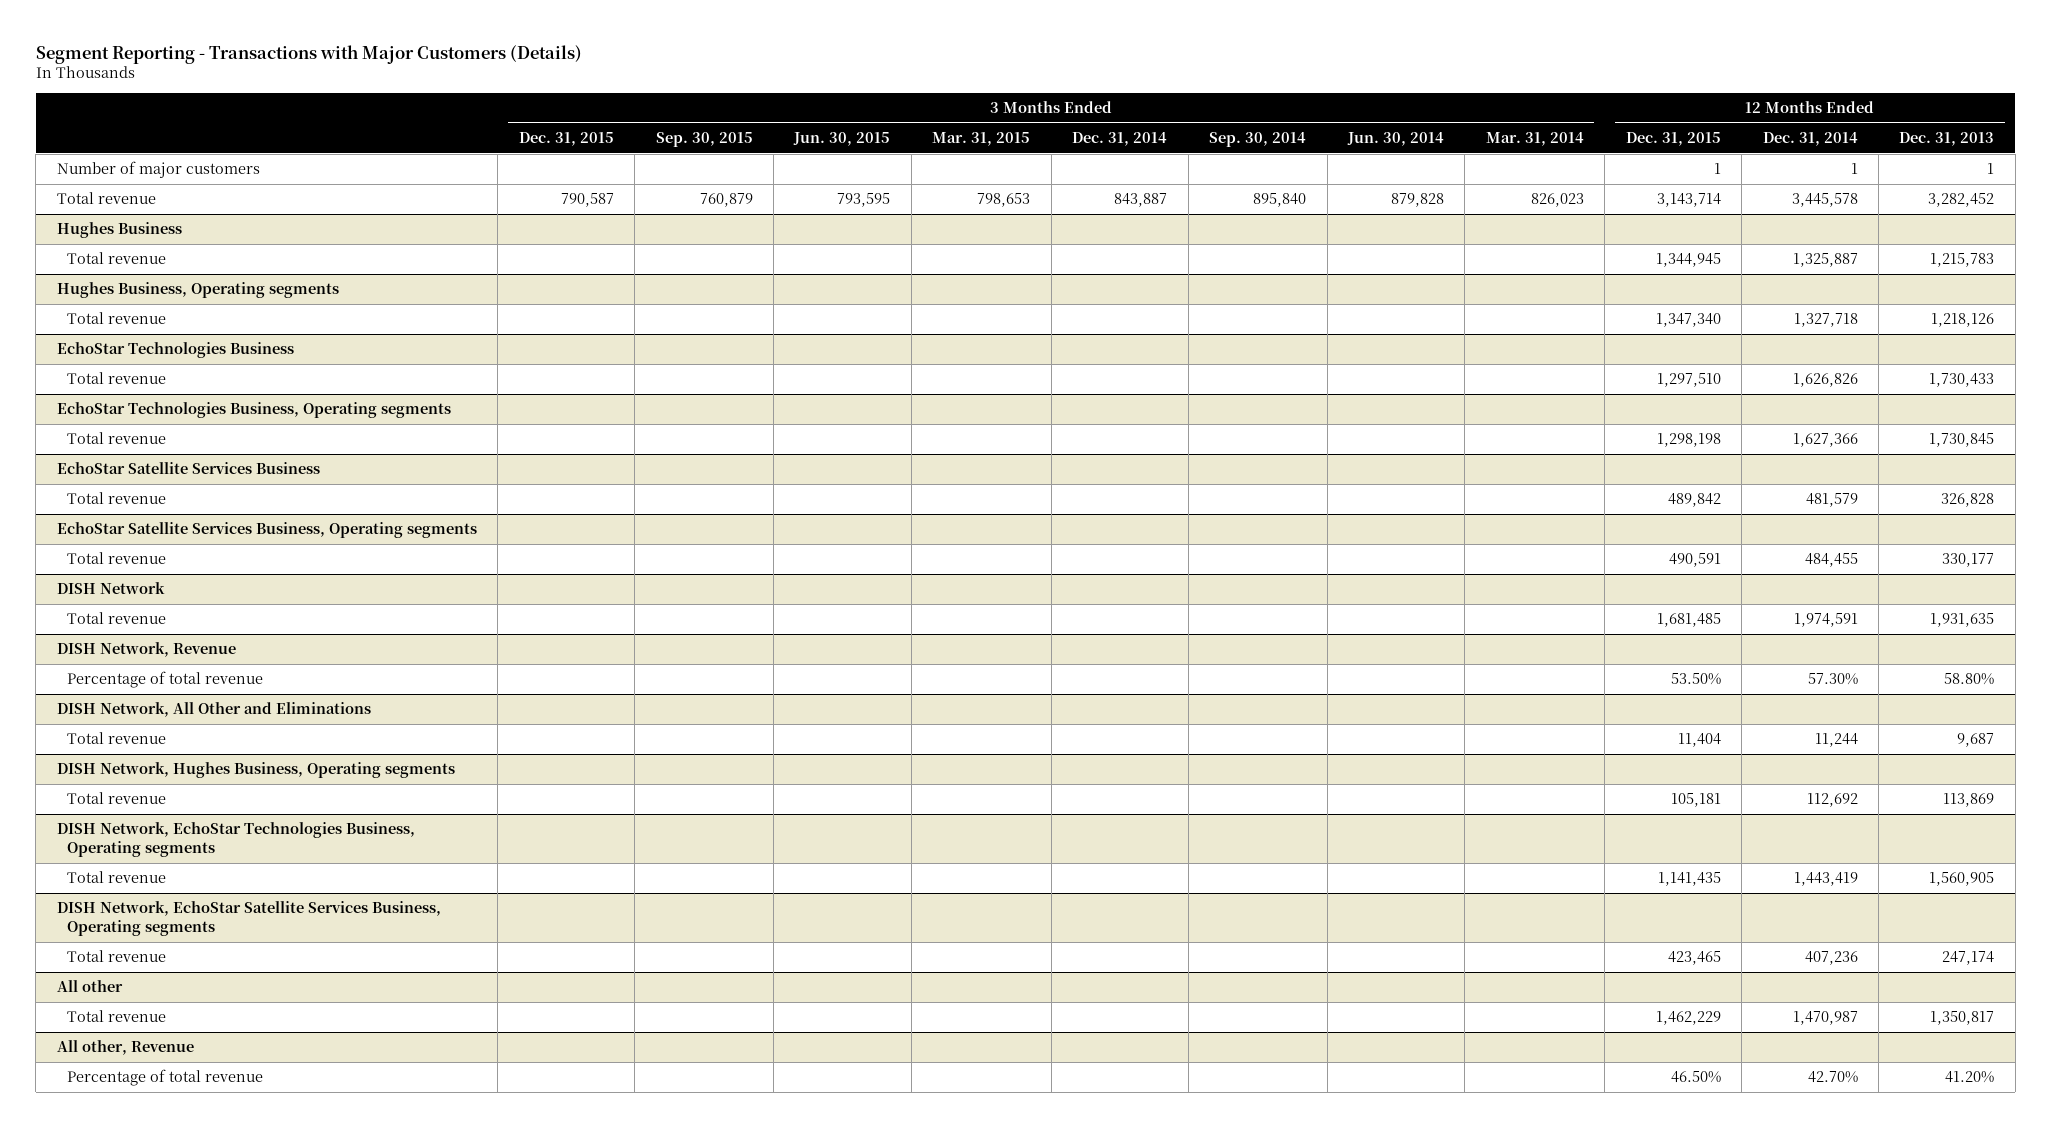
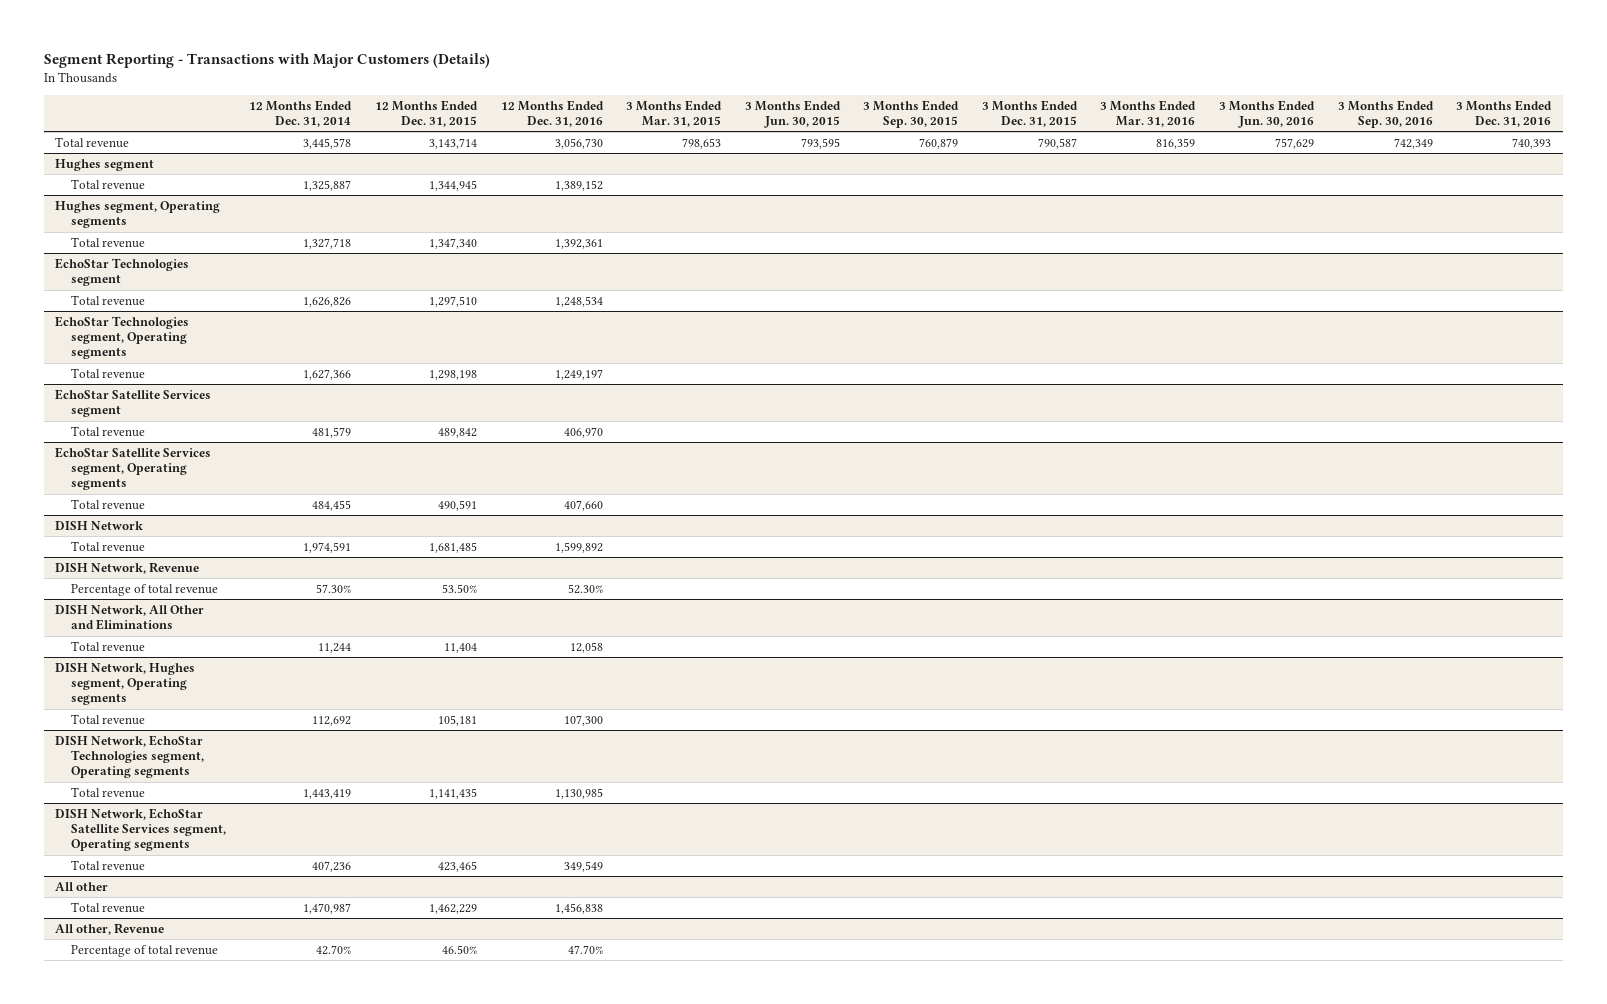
- | 3 Months Ended Dec. 31, 2015 | 3 Months Ended Sep. 30, 2015 | 3 Months Ended Jun. 30, 2015 | 3 Months Ended Mar. 31, 2015 | 3 Months Ended Dec. 31, 2014 | 3 Months Ended Sep. 30, 2014 | 3 Months Ended Jun. 30, 2014 | 3 Months Ended Mar. 31, 2014 | 12 Months Ended Dec. 31, 2015 | 12 Months Ended Dec. 31, 2014 | 12 Months Ended Dec. 31, 2013
+ | 12 Months Ended Dec. 31, 2014 | 12 Months Ended Dec. 31, 2015 | 12 Months Ended Dec. 31, 2016 | 3 Months Ended Mar. 31, 2015 | 3 Months Ended Jun. 30, 2015 | 3 Months Ended Sep. 30, 2015 | 3 Months Ended Dec. 31, 2015 | 3 Months Ended Mar. 31, 2016 | 3 Months Ended Jun. 30, 2016 | 3 Months Ended Sep. 30, 2016 | 3 Months Ended Dec. 31, 2016
- Number of major customers | | | | | | | | | 1 | 1 | 1
- Hughes Business
+ Hughes segment
- Hughes Business, Operating segments
+ Hughes segment, Operating segments
- EchoStar Technologies Business
+ EchoStar Technologies segment
- EchoStar Technologies Business, Operating segments
+ EchoStar Technologies segment, Operating segments
- EchoStar Satellite Services Business
+ EchoStar Satellite Services segment
- EchoStar Satellite Services Business, Operating segments
+ EchoStar Satellite Services segment, Operating segments
- DISH Network, Hughes Business, Operating segments
+ DISH Network, Hughes segment, Operating segments
- DISH Network, EchoStar Technologies Business, Operating segments
+ DISH Network, EchoStar Technologies segment, Operating segments
- DISH Network, EchoStar Satellite Services Business, Operating segments
+ DISH Network, EchoStar Satellite Services segment, Operating segments

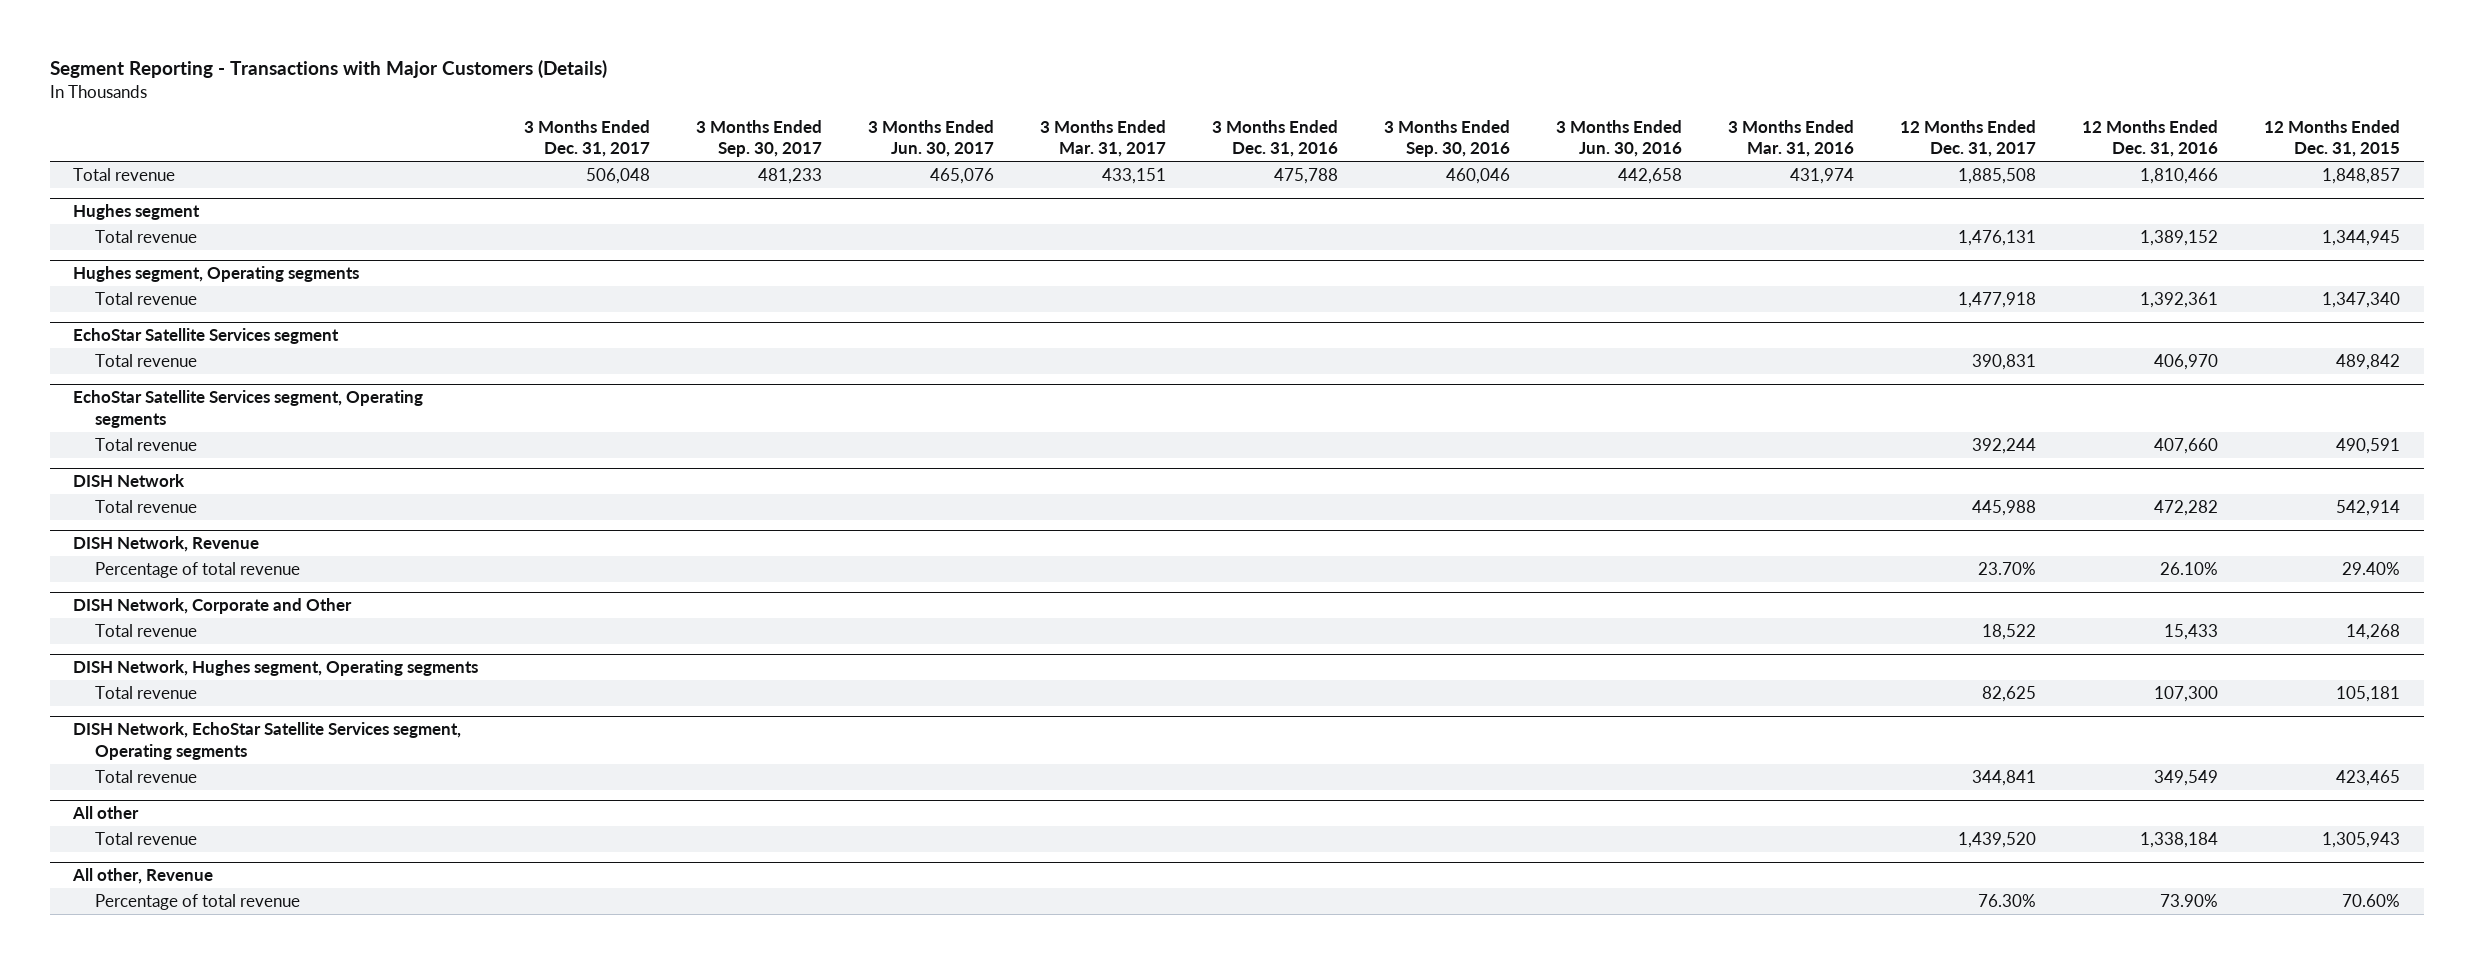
- | 12 Months Ended Dec. 31, 2014 | 12 Months Ended Dec. 31, 2015 | 12 Months Ended Dec. 31, 2016 | 3 Months Ended Mar. 31, 2015 | 3 Months Ended Jun. 30, 2015 | 3 Months Ended Sep. 30, 2015 | 3 Months Ended Dec. 31, 2015 | 3 Months Ended Mar. 31, 2016 | 3 Months Ended Jun. 30, 2016 | 3 Months Ended Sep. 30, 2016 | 3 Months Ended Dec. 31, 2016
+ | 3 Months Ended Dec. 31, 2017 | 3 Months Ended Sep. 30, 2017 | 3 Months Ended Jun. 30, 2017 | 3 Months Ended Mar. 31, 2017 | 3 Months Ended Dec. 31, 2016 | 3 Months Ended Sep. 30, 2016 | 3 Months Ended Jun. 30, 2016 | 3 Months Ended Mar. 31, 2016 | 12 Months Ended Dec. 31, 2017 | 12 Months Ended Dec. 31, 2016 | 12 Months Ended Dec. 31, 2015
- Total revenue | 3,445,578 | 3,143,714 | 3,056,730 | 798,653 | 793,595 | 760,879 | 790,587 | 816,359 | 757,629 | 742,349 | 740,393
+ Total revenue | 506,048 | 481,233 | 465,076 | 433,151 | 475,788 | 460,046 | 442,658 | 431,974 | 1,885,508 | 1,810,466 | 1,848,857
- EchoStar Technologies segment
- Total revenue | 1,626,826 | 1,297,510 | 1,248,534 | | | | | | | |
- EchoStar Technologies segment, Operating segments
- Total revenue | 1,627,366 | 1,298,198 | 1,249,197 | | | | | | | |
@ DISH Network
- Total revenue | 1,974,591 | 1,681,485 | 1,599,892 | | | | | | | |
+ Total revenue | | | | | | | | | 445,988 | 472,282 | 542,914
@ DISH Network, Revenue
- Percentage of total revenue | 57.30% | 53.50% | 52.30% | | | | | | | |
- DISH Network, All Other and Eliminations
- Total revenue | 11,244 | 11,404 | 12,058 | | | | | | | |
@ DISH Network, Revenue
+ Percentage of total revenue | | | | | | | | | 23.70% | 26.10% | 29.40%
+ DISH Network, Corporate and Other
+ Total revenue | | | | | | | | | 18,522 | 15,433 | 14,268
- DISH Network, EchoStar Technologies segment, Operating segments
- Total revenue | 1,443,419 | 1,141,435 | 1,130,985 | | | | | | | |
@ All other
- Total revenue | 1,470,987 | 1,462,229 | 1,456,838 | | | | | | | |
+ Total revenue | | | | | | | | | 1,439,520 | 1,338,184 | 1,305,943
@ All other, Revenue
- Percentage of total revenue | 42.70% | 46.50% | 47.70% | | | | | | | |
+ Percentage of total revenue | | | | | | | | | 76.30% | 73.90% | 70.60%

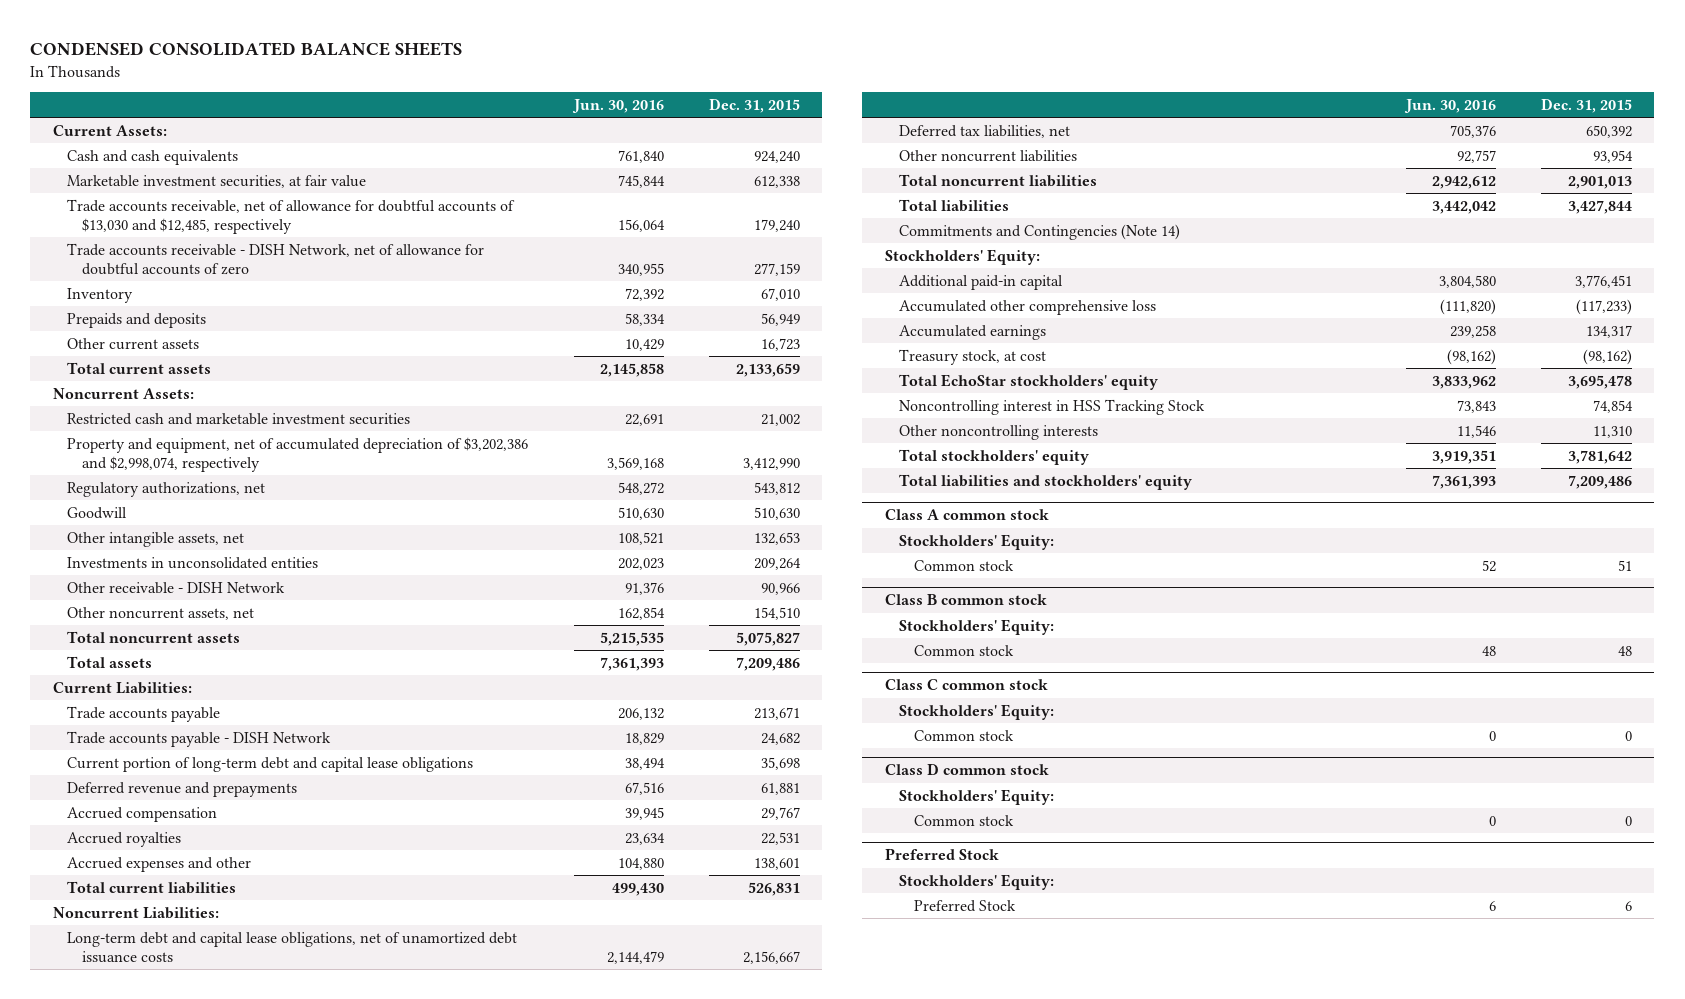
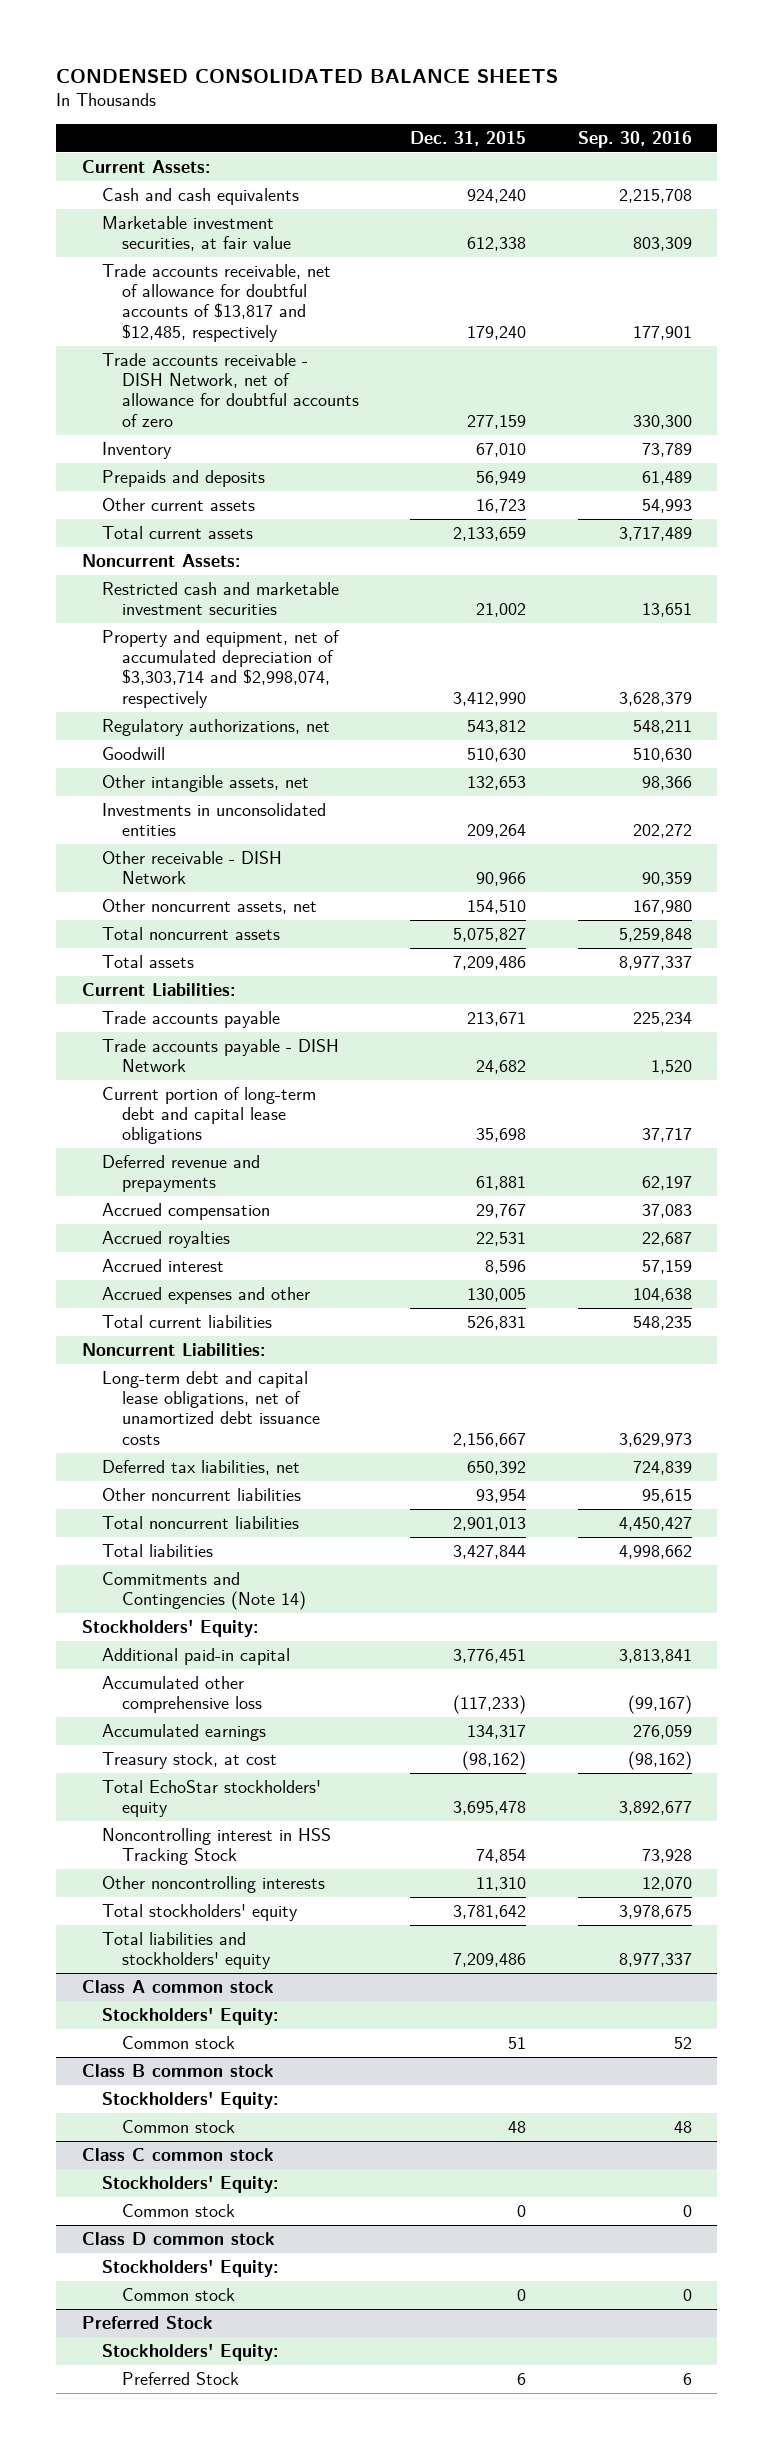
- | Jun. 30, 2016 | Dec. 31, 2015
+ | Dec. 31, 2015 | Sep. 30, 2016
- Trade accounts receivable, net of allowance for doubtful accounts of $13,030 and $12,485, respectively | 156,064 | 179,240
+ Trade accounts receivable, net of allowance for doubtful accounts of $13,817 and $12,485, respectively | 179,240 | 177,901
- Property and equipment, net of accumulated depreciation of $3,202,386 and $2,998,074, respectively | 3,569,168 | 3,412,990
+ Property and equipment, net of accumulated depreciation of $3,303,714 and $2,998,074, respectively | 3,412,990 | 3,628,379
- Accrued expenses and other | 104,880 | 138,601
+ Accrued interest | 8,596 | 57,159
+ Accrued expenses and other | 130,005 | 104,638

